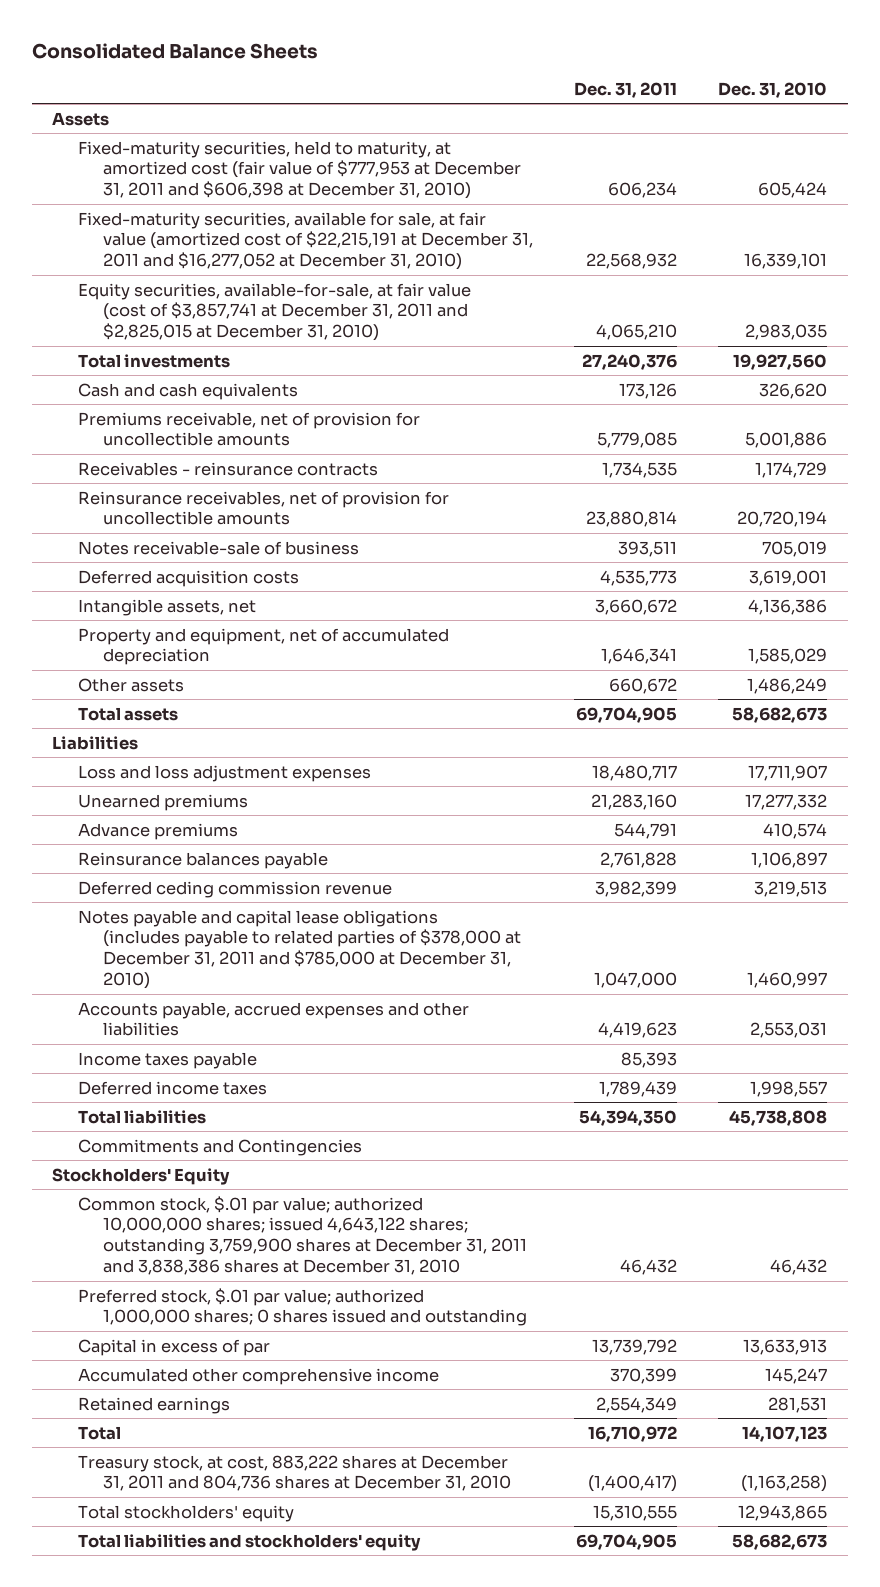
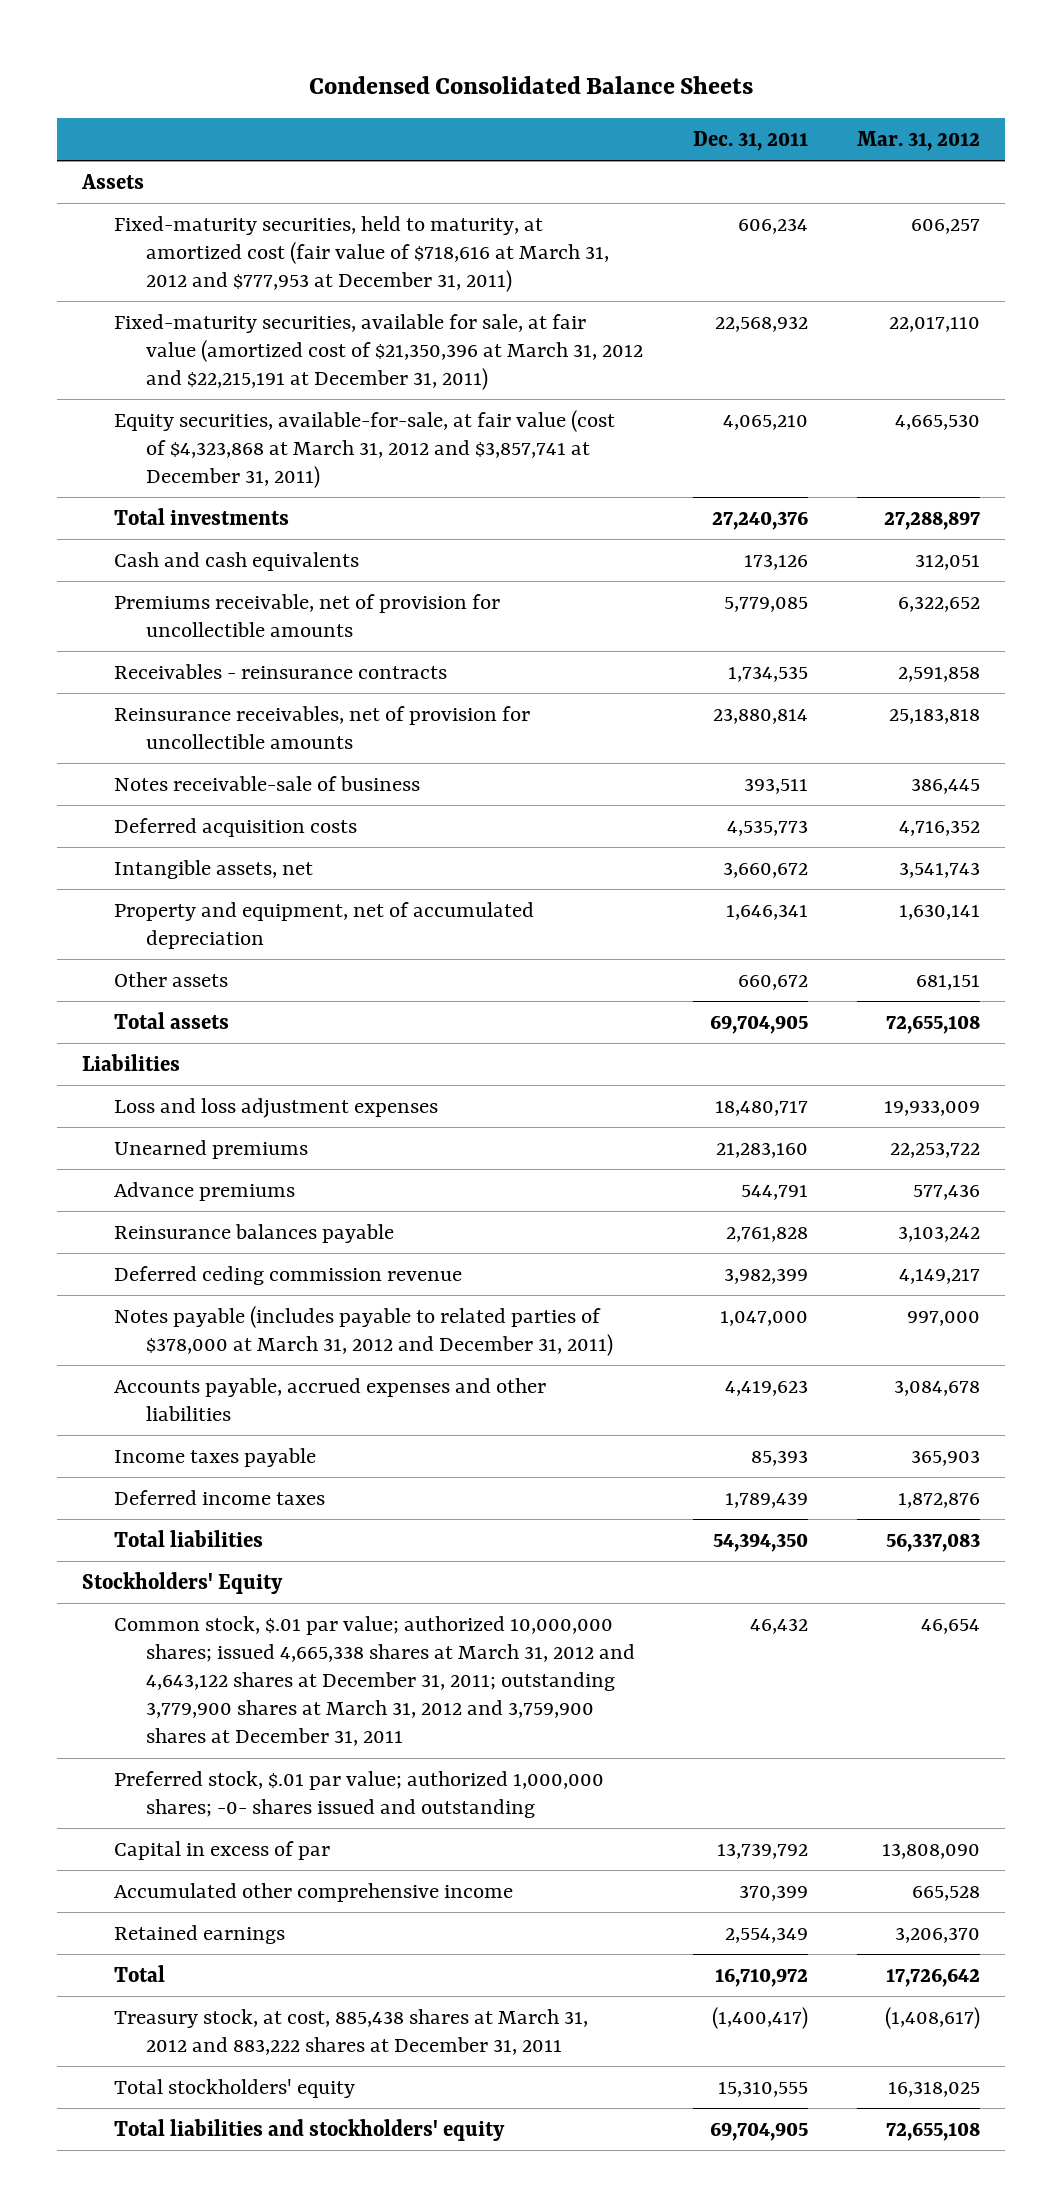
- Consolidated Balance Sheets
+ Condensed Consolidated Balance Sheets
- | Dec. 31, 2011 | Dec. 31, 2010
+ | Dec. 31, 2011 | Mar. 31, 2012
- Fixed-maturity securities, held to maturity, at amortized cost (fair value of $777,953 at December 31, 2011 and $606,398 at December 31, 2010) | 606,234 | 605,424
- Fixed-maturity securities, available for sale, at fair value (amortized cost of $22,215,191 at December 31, 2011 and $16,277,052 at December 31, 2010) | 22,568,932 | 16,339,101
- Equity securities, available-for-sale, at fair value (cost of $3,857,741 at December 31, 2011 and $2,825,015 at December 31, 2010) | 4,065,210 | 2,983,035
+ Fixed-maturity securities, held to maturity, at amortized cost (fair value of $718,616 at March 31, 2012 and $777,953 at December 31, 2011) | 606,234 | 606,257
+ Fixed-maturity securities, available for sale, at fair value (amortized cost of $21,350,396 at March 31, 2012 and $22,215,191 at December 31, 2011) | 22,568,932 | 22,017,110
+ Equity securities, available-for-sale, at fair value (cost of $4,323,868 at March 31, 2012 and $3,857,741 at December 31, 2011) | 4,065,210 | 4,665,530
- Notes payable and capital lease obligations (includes payable to related parties of $378,000 at December 31, 2011 and $785,000 at December 31, 2010) | 1,047,000 | 1,460,997
+ Notes payable (includes payable to related parties of $378,000 at March 31, 2012 and December 31, 2011) | 1,047,000 | 997,000
- Commitments and Contingencies
- Common stock, $.01 par value; authorized 10,000,000 shares; issued 4,643,122 shares; outstanding 3,759,900 shares at December 31, 2011 and 3,838,386 shares at December 31, 2010 | 46,432 | 46,432
- Preferred stock, $.01 par value; authorized 1,000,000 shares; 0 shares issued and outstanding
+ Common stock, $.01 par value; authorized 10,000,000 shares; issued 4,665,338 shares at March 31, 2012 and 4,643,122 shares at December 31, 2011; outstanding 3,779,900 shares at March 31, 2012 and 3,759,900 shares at December 31, 2011 | 46,432 | 46,654
+ Preferred stock, $.01 par value; authorized 1,000,000 shares; -0- shares issued and outstanding
- Treasury stock, at cost, 883,222 shares at December 31, 2011 and 804,736 shares at December 31, 2010 | (1,400,417) | (1,163,258)
+ Treasury stock, at cost, 885,438 shares at March 31, 2012 and 883,222 shares at December 31, 2011 | (1,400,417) | (1,408,617)

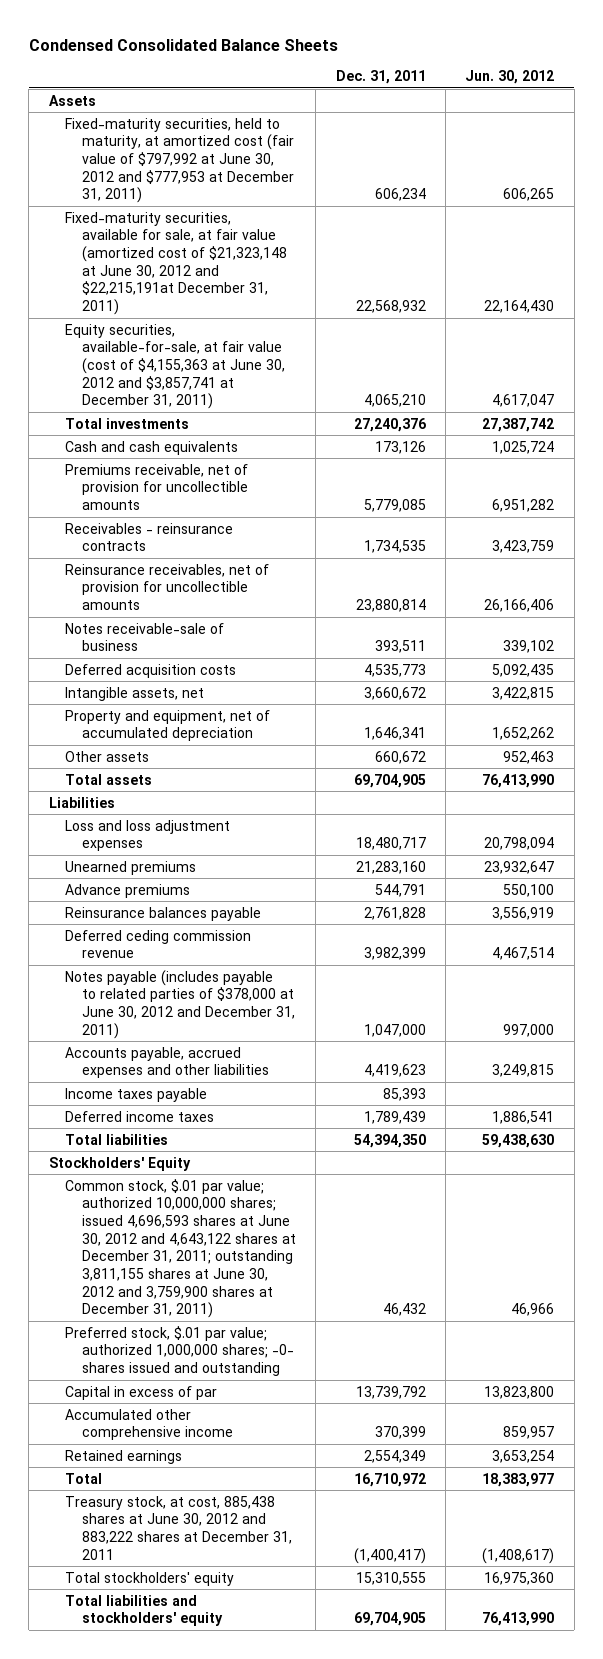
- | Dec. 31, 2011 | Mar. 31, 2012
+ | Dec. 31, 2011 | Jun. 30, 2012
- Fixed-maturity securities, held to maturity, at amortized cost (fair value of $718,616 at March 31, 2012 and $777,953 at December 31, 2011) | 606,234 | 606,257
- Fixed-maturity securities, available for sale, at fair value (amortized cost of $21,350,396 at March 31, 2012 and $22,215,191 at December 31, 2011) | 22,568,932 | 22,017,110
- Equity securities, available-for-sale, at fair value (cost of $4,323,868 at March 31, 2012 and $3,857,741 at December 31, 2011) | 4,065,210 | 4,665,530
+ Fixed-maturity securities, held to maturity, at amortized cost (fair value of $797,992 at June 30, 2012 and $777,953 at December 31, 2011) | 606,234 | 606,265
+ Fixed-maturity securities, available for sale, at fair value (amortized cost of $21,323,148 at June 30, 2012 and $22,215,191at December 31, 2011) | 22,568,932 | 22,164,430
+ Equity securities, available-for-sale, at fair value (cost of $4,155,363 at June 30, 2012 and $3,857,741 at December 31, 2011) | 4,065,210 | 4,617,047
- Notes payable (includes payable to related parties of $378,000 at March 31, 2012 and December 31, 2011) | 1,047,000 | 997,000
+ Notes payable (includes payable to related parties of $378,000 at June 30, 2012 and December 31, 2011) | 1,047,000 | 997,000
- Common stock, $.01 par value; authorized 10,000,000 shares; issued 4,665,338 shares at March 31, 2012 and 4,643,122 shares at December 31, 2011; outstanding 3,779,900 shares at March 31, 2012 and 3,759,900 shares at December 31, 2011 | 46,432 | 46,654
+ Common stock, $.01 par value; authorized 10,000,000 shares; issued 4,696,593 shares at June 30, 2012 and 4,643,122 shares at December 31, 2011; outstanding 3,811,155 shares at June 30, 2012 and 3,759,900 shares at December 31, 2011) | 46,432 | 46,966
- Treasury stock, at cost, 885,438 shares at March 31, 2012 and 883,222 shares at December 31, 2011 | (1,400,417) | (1,408,617)
+ Treasury stock, at cost, 885,438 shares at June 30, 2012 and 883,222 shares at December 31, 2011 | (1,400,417) | (1,408,617)

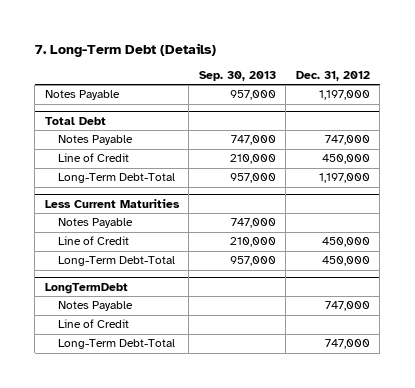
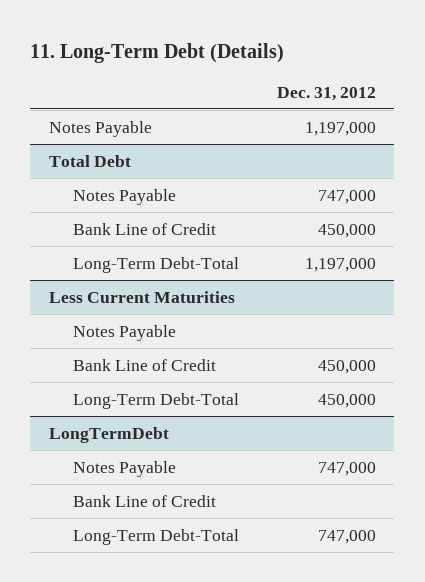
- 7. Long-Term Debt (Details)
+ 11. Long-Term Debt (Details)
- | Sep. 30, 2013 | Dec. 31, 2012
+ | Dec. 31, 2012
@ Total Debt
- Line of Credit | 210,000 | 450,000
+ Bank Line of Credit | 450,000
@ Less Current Maturities
- Line of Credit | 210,000 | 450,000
+ Bank Line of Credit | 450,000
@ LongTermDebt
- Line of Credit
+ Bank Line of Credit

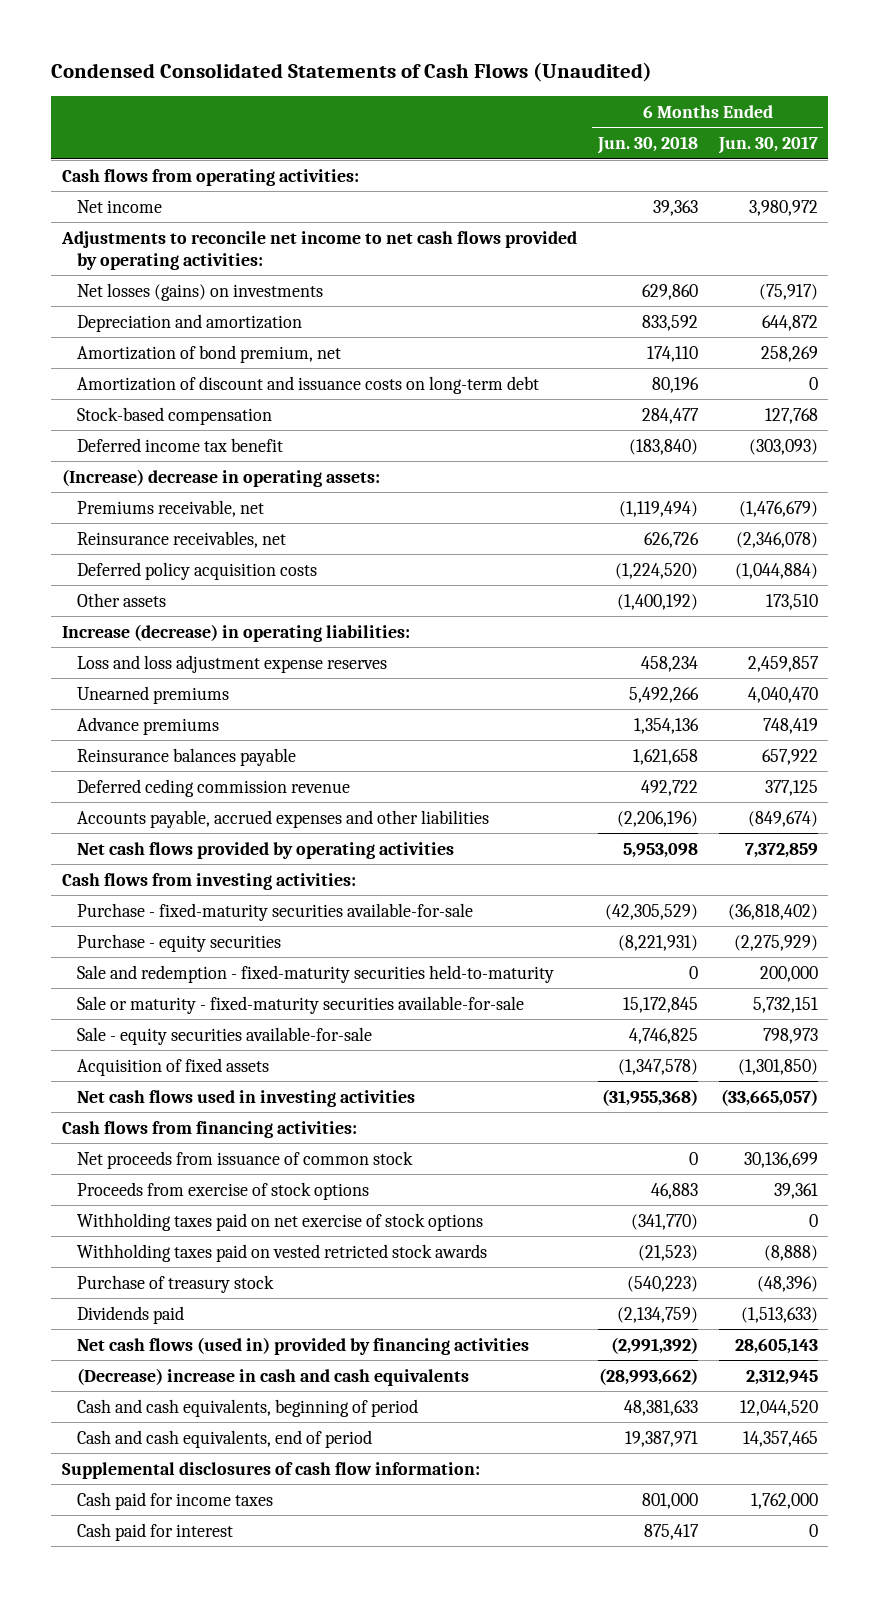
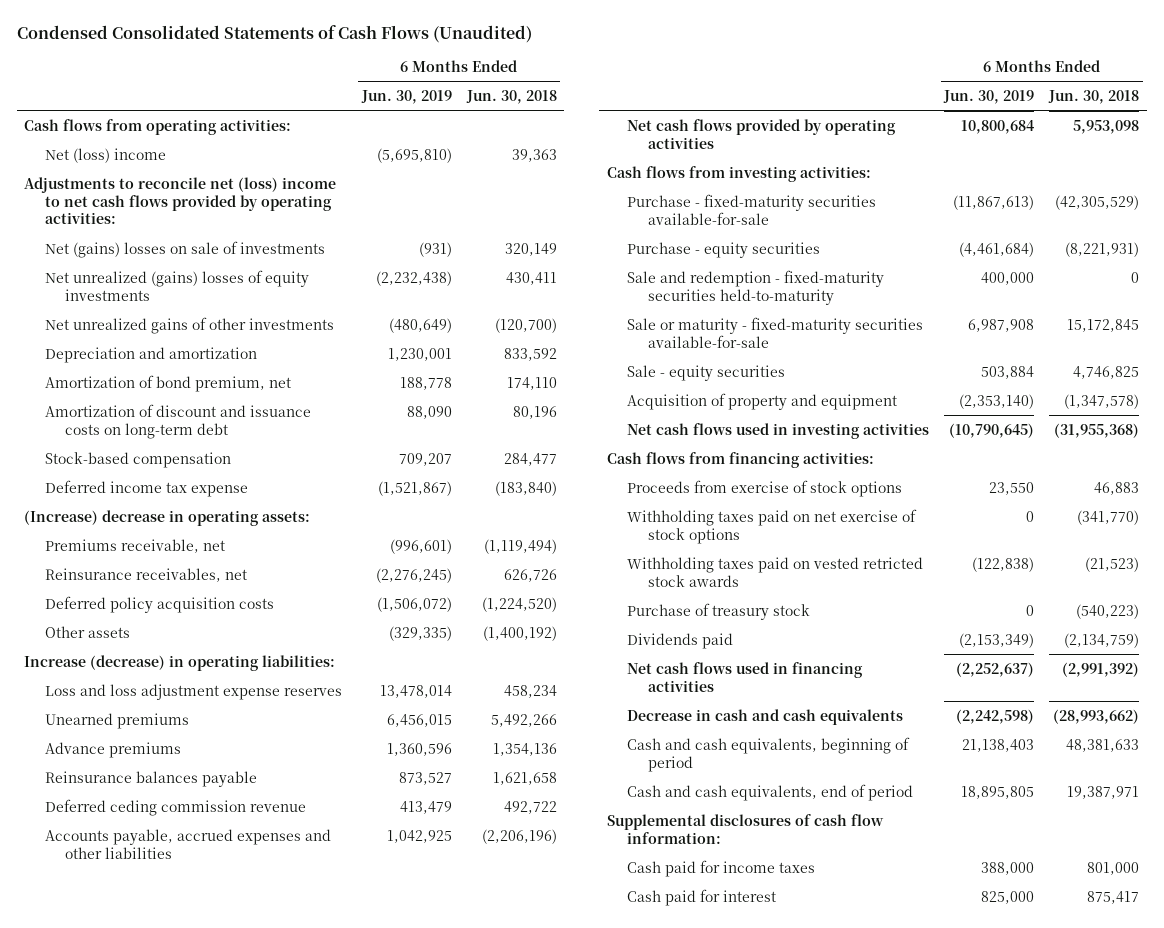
- | 6 Months Ended Jun. 30, 2018 | 6 Months Ended Jun. 30, 2017
+ | 6 Months Ended Jun. 30, 2019 | 6 Months Ended Jun. 30, 2018
- Net income | 39,363 | 3,980,972
- Adjustments to reconcile net income to net cash flows provided by operating activities:
- Net losses (gains) on investments | 629,860 | (75,917)
+ Net (loss) income | (5,695,810) | 39,363
+ Adjustments to reconcile net (loss) income to net cash flows provided by operating activities:
+ Net (gains) losses on sale of investments | (931) | 320,149
+ Net unrealized (gains) losses of equity investments | (2,232,438) | 430,411
+ Net unrealized gains of other investments | (480,649) | (120,700)
- Deferred income tax benefit | (183,840) | (303,093)
+ Deferred income tax expense | (1,521,867) | (183,840)
- Sale - equity securities available-for-sale | 4,746,825 | 798,973
- Acquisition of fixed assets | (1,347,578) | (1,301,850)
+ Sale - equity securities | 503,884 | 4,746,825
+ Acquisition of property and equipment | (2,353,140) | (1,347,578)
- Net proceeds from issuance of common stock | 0 | 30,136,699
- Net cash flows (used in) provided by financing activities | (2,991,392) | 28,605,143
- (Decrease) increase in cash and cash equivalents | (28,993,662) | 2,312,945
+ Net cash flows used in financing activities | (2,252,637) | (2,991,392)
+ Decrease in cash and cash equivalents | (2,242,598) | (28,993,662)

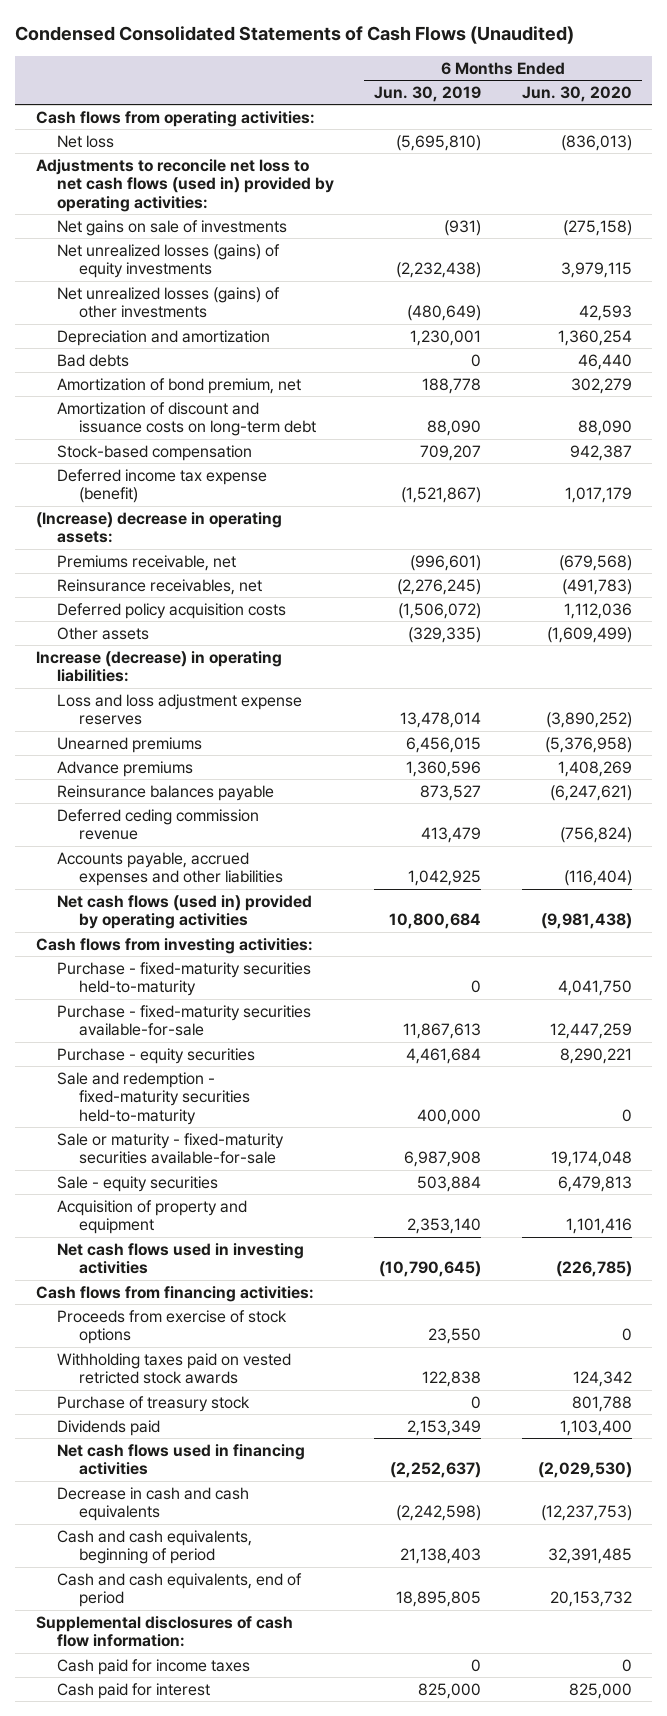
- | 6 Months Ended Jun. 30, 2019 | 6 Months Ended Jun. 30, 2018
+ | 6 Months Ended Jun. 30, 2019 | 6 Months Ended Jun. 30, 2020
- Net (loss) income | (5,695,810) | 39,363
- Adjustments to reconcile net (loss) income to net cash flows provided by operating activities:
- Net (gains) losses on sale of investments | (931) | 320,149
- Net unrealized (gains) losses of equity investments | (2,232,438) | 430,411
- Net unrealized gains of other investments | (480,649) | (120,700)
+ Net loss | (5,695,810) | (836,013)
+ Adjustments to reconcile net loss to net cash flows (used in) provided by operating activities:
+ Net gains on sale of investments | (931) | (275,158)
+ Net unrealized losses (gains) of equity investments | (2,232,438) | 3,979,115
+ Net unrealized losses (gains) of other investments | (480,649) | 42,593
+ Bad debts | 0 | 46,440
- Deferred income tax expense | (1,521,867) | (183,840)
+ Deferred income tax expense (benefit) | (1,521,867) | 1,017,179
- Net cash flows provided by operating activities | 10,800,684 | 5,953,098
+ Net cash flows (used in) provided by operating activities | 10,800,684 | (9,981,438)
- Purchase - fixed-maturity securities available-for-sale | (11,867,613) | (42,305,529)
- Purchase - equity securities | (4,461,684) | (8,221,931)
+ Purchase - fixed-maturity securities held-to-maturity | 0 | 4,041,750
+ Purchase - fixed-maturity securities available-for-sale | 11,867,613 | 12,447,259
+ Purchase - equity securities | 4,461,684 | 8,290,221
- Acquisition of property and equipment | (2,353,140) | (1,347,578)
+ Acquisition of property and equipment | 2,353,140 | 1,101,416
- Withholding taxes paid on net exercise of stock options | 0 | (341,770)
- Withholding taxes paid on vested retricted stock awards | (122,838) | (21,523)
+ Withholding taxes paid on vested retricted stock awards | 122,838 | 124,342
- Dividends paid | (2,153,349) | (2,134,759)
+ Dividends paid | 2,153,349 | 1,103,400
- Cash paid for income taxes | 388,000 | 801,000
+ Cash paid for income taxes | 0 | 0

